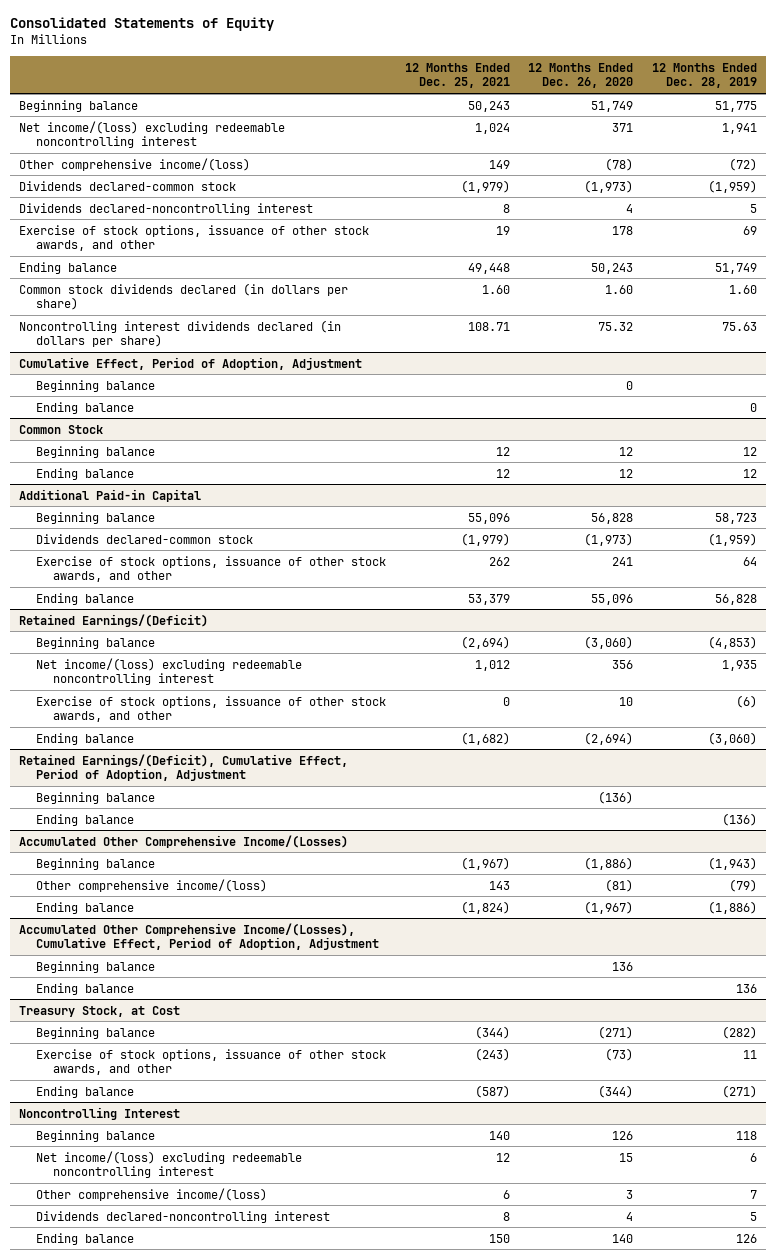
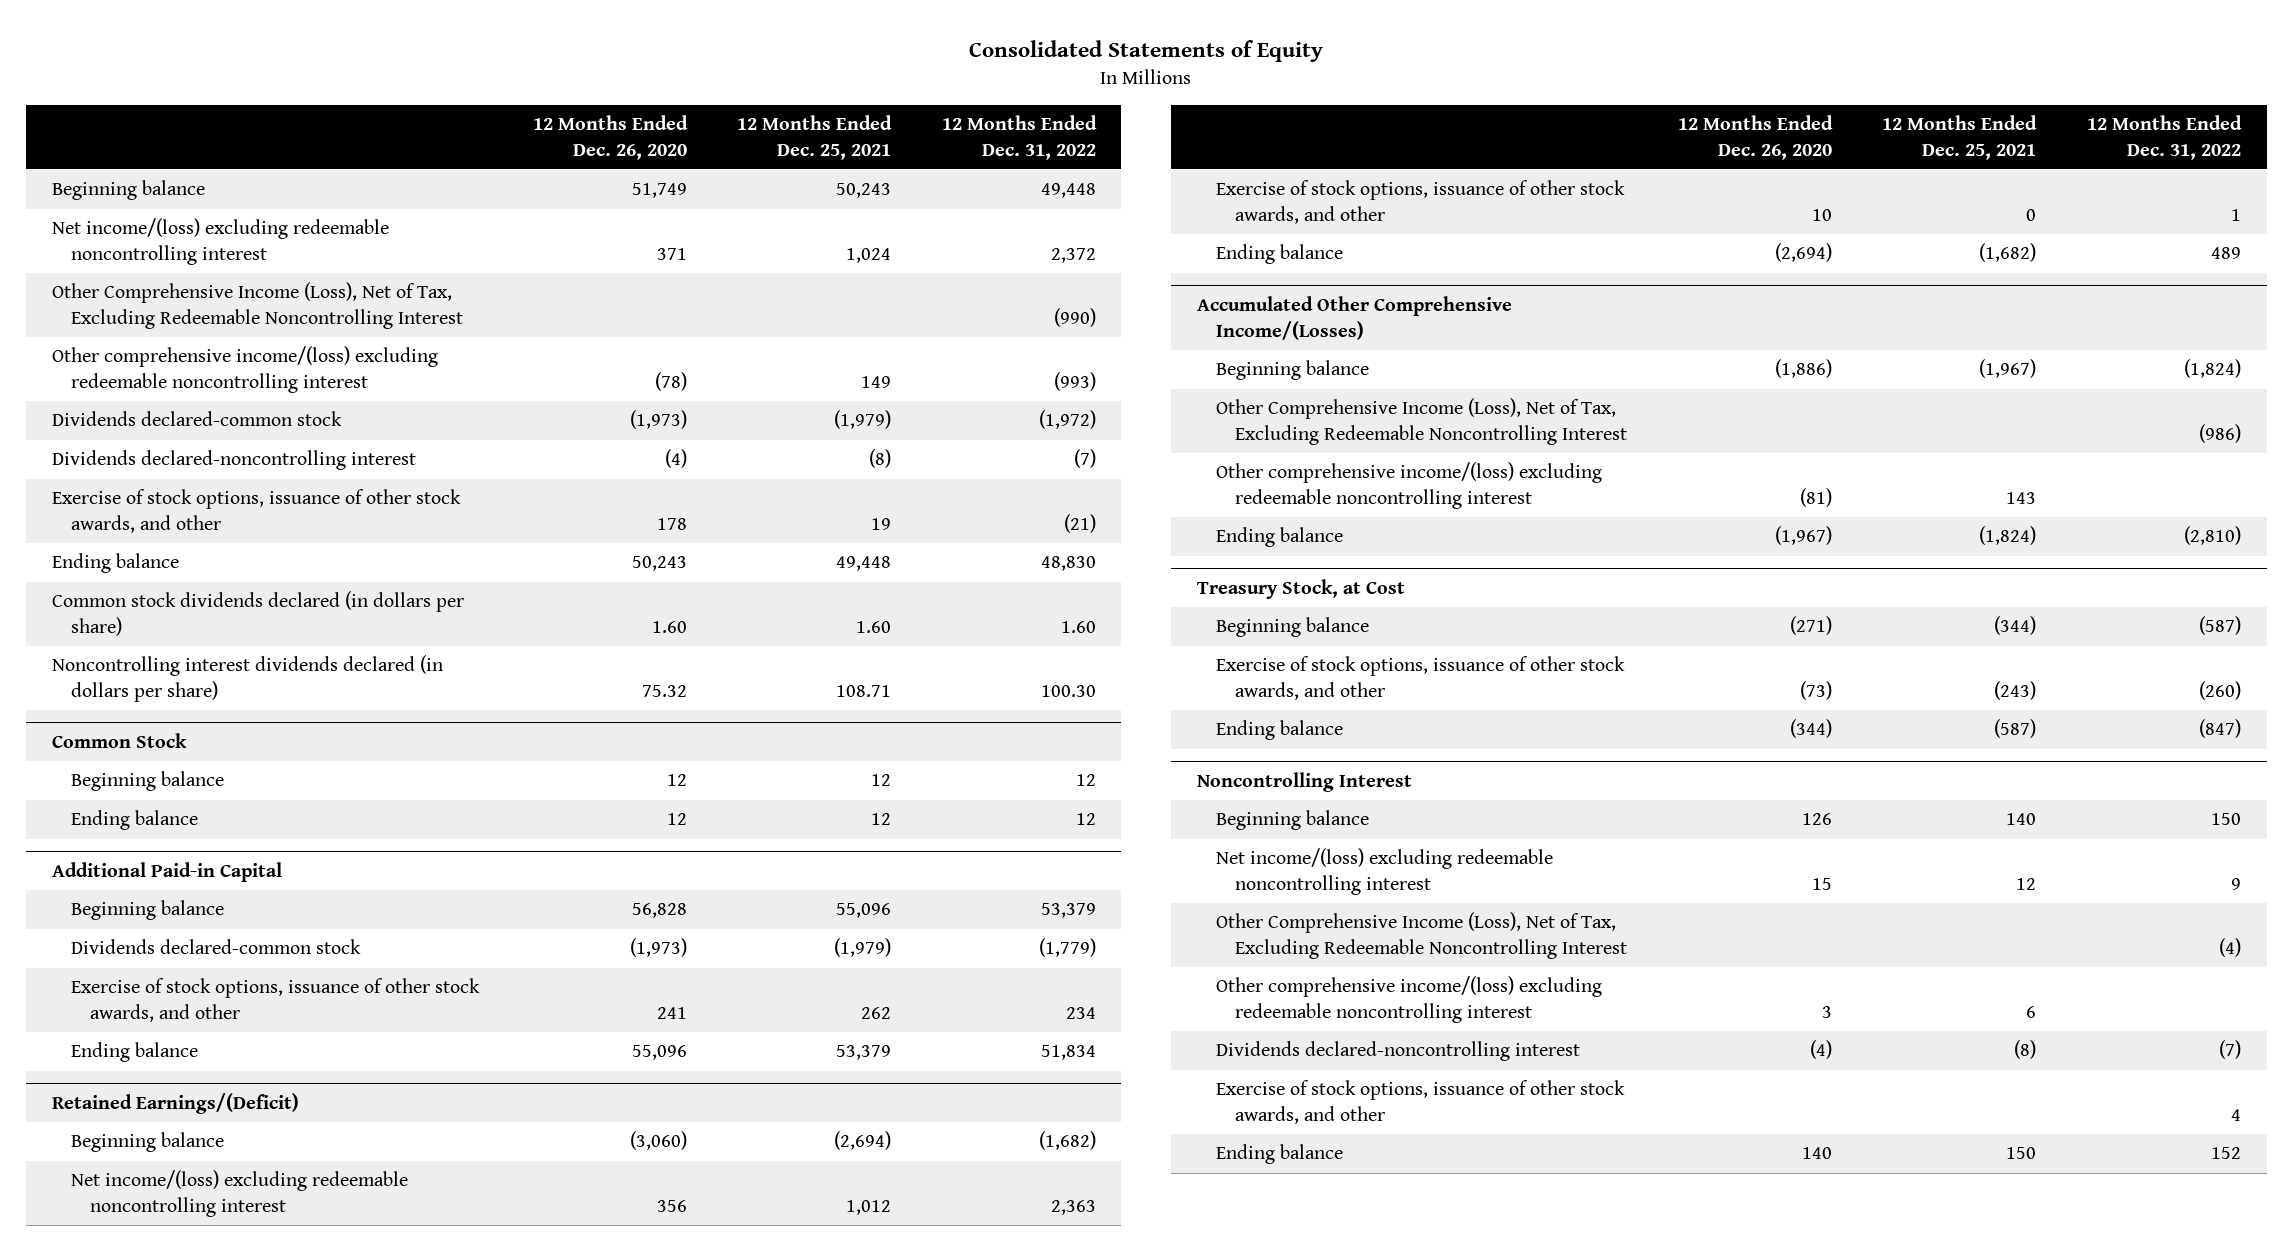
- | 12 Months Ended Dec. 25, 2021 | 12 Months Ended Dec. 26, 2020 | 12 Months Ended Dec. 28, 2019
+ | 12 Months Ended Dec. 26, 2020 | 12 Months Ended Dec. 25, 2021 | 12 Months Ended Dec. 31, 2022
- Other comprehensive income/(loss) | 149 | (78) | (72)
+ Other Comprehensive Income (Loss), Net of Tax, Excluding Redeemable Noncontrolling Interest | | | (990)
+ Other comprehensive income/(loss) excluding redeemable noncontrolling interest | (78) | 149 | (993)
- Dividends declared-noncontrolling interest | 8 | 4 | 5
+ Dividends declared-noncontrolling interest | (4) | (8) | (7)
- Cumulative Effect, Period of Adoption, Adjustment
- Beginning balance | | 0 |
- Ending balance | | | 0
- Retained Earnings/(Deficit), Cumulative Effect, Period of Adoption, Adjustment
- Beginning balance | | (136) |
- Ending balance | | | (136)
@ Accumulated Other Comprehensive Income/(Losses)
- Other comprehensive income/(loss) | 143 | (81) | (79)
+ Other Comprehensive Income (Loss), Net of Tax, Excluding Redeemable Noncontrolling Interest | | | (986)
+ Other comprehensive income/(loss) excluding redeemable noncontrolling interest | (81) | 143 |
- Accumulated Other Comprehensive Income/(Losses), Cumulative Effect, Period of Adoption, Adjustment
- Beginning balance | | 136 |
- Ending balance | | | 136
@ Noncontrolling Interest
- Other comprehensive income/(loss) | 6 | 3 | 7
- Dividends declared-noncontrolling interest | 8 | 4 | 5
+ Other Comprehensive Income (Loss), Net of Tax, Excluding Redeemable Noncontrolling Interest | | | (4)
+ Other comprehensive income/(loss) excluding redeemable noncontrolling interest | 3 | 6 |
+ Dividends declared-noncontrolling interest | (4) | (8) | (7)
+ Exercise of stock options, issuance of other stock awards, and other | | | 4

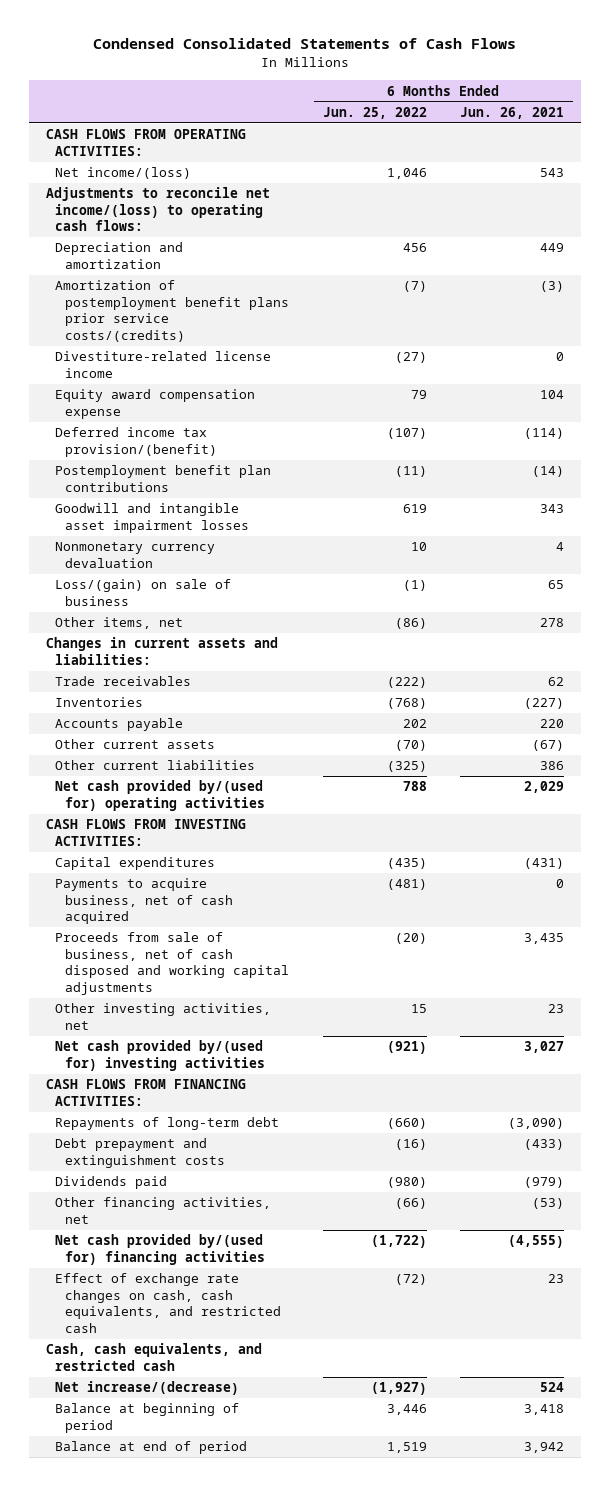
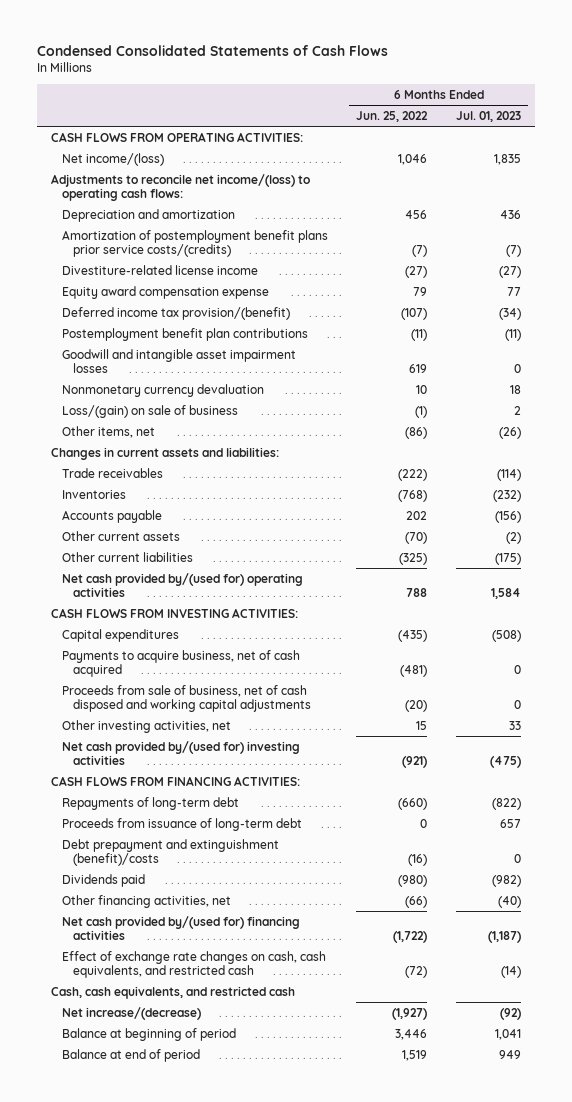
- | 6 Months Ended Jun. 25, 2022 | 6 Months Ended Jun. 26, 2021
+ | 6 Months Ended Jun. 25, 2022 | 6 Months Ended Jul. 01, 2023
- Debt prepayment and extinguishment costs | (16) | (433)
+ Proceeds from issuance of long-term debt | 0 | 657
+ Debt prepayment and extinguishment (benefit)/costs | (16) | 0

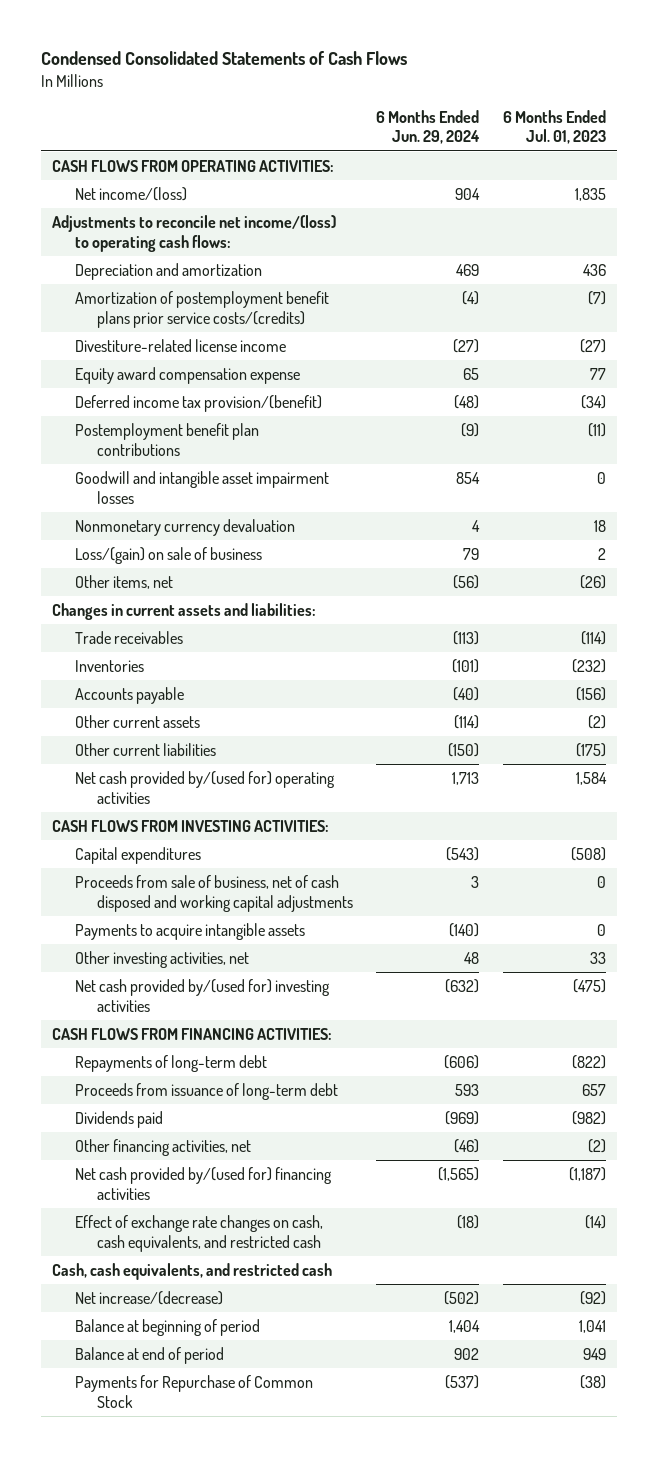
- | 6 Months Ended Jun. 25, 2022 | 6 Months Ended Jul. 01, 2023
+ | 6 Months Ended Jun. 29, 2024 | 6 Months Ended Jul. 01, 2023
- Payments to acquire business, net of cash acquired | (481) | 0
+ Payments to acquire intangible assets | (140) | 0
- Debt prepayment and extinguishment (benefit)/costs | (16) | 0
- Other financing activities, net | (66) | (40)
+ Other financing activities, net | (46) | (2)
+ Payments for Repurchase of Common Stock | (537) | (38)

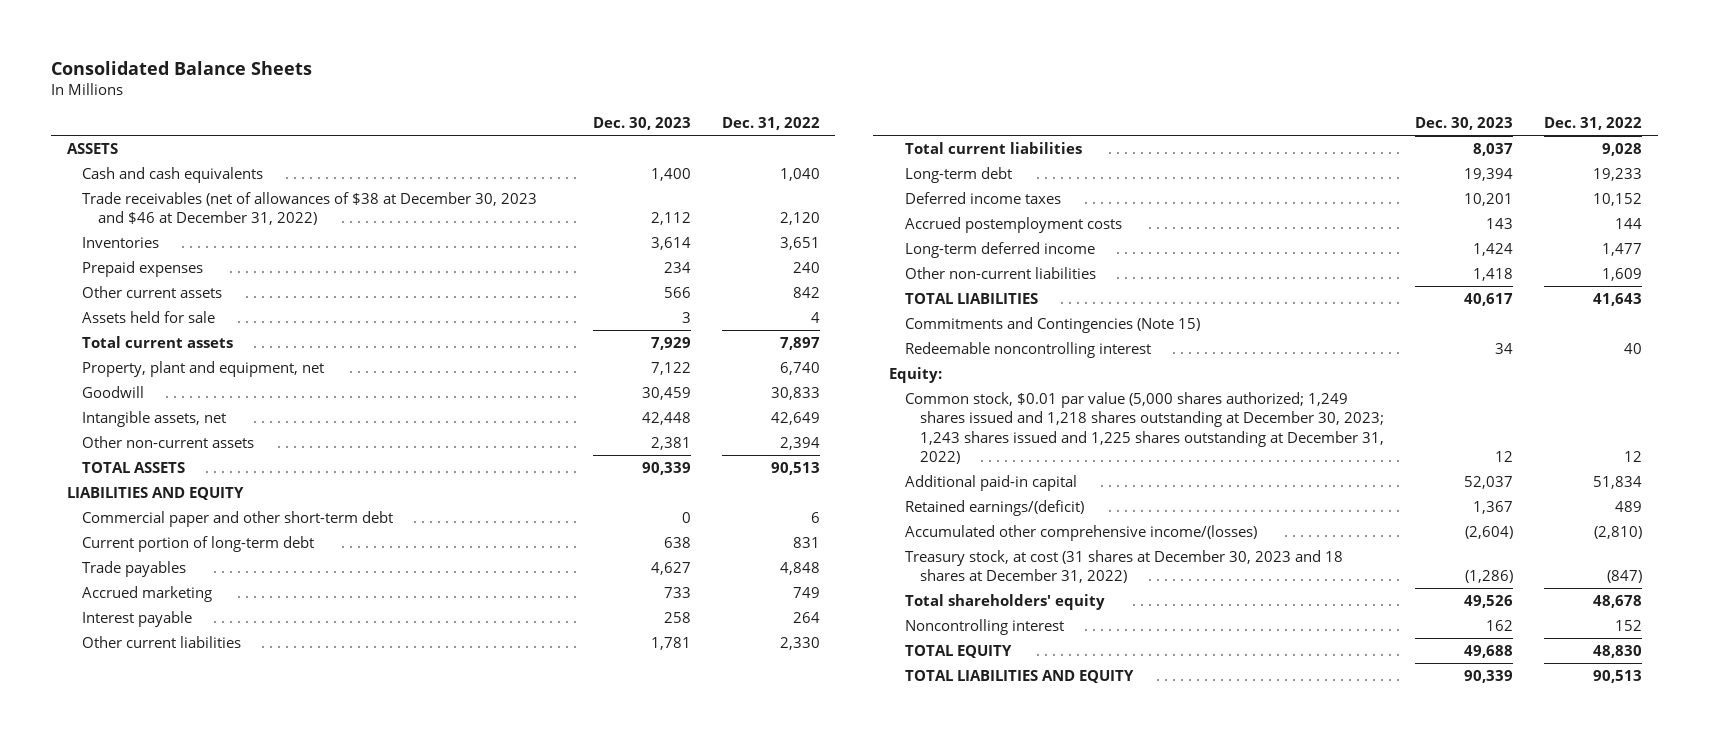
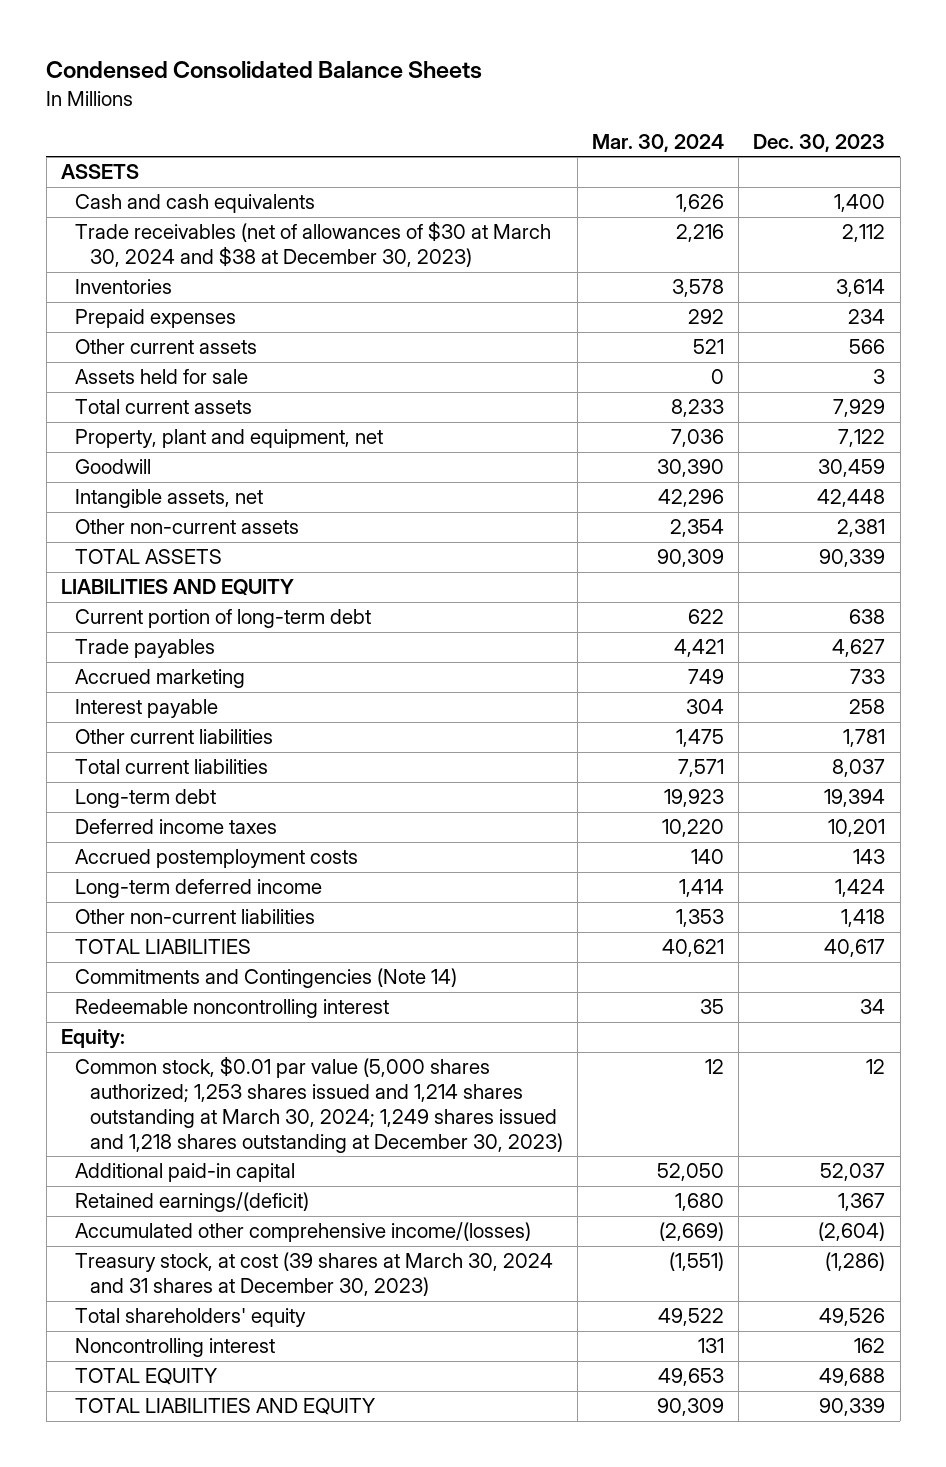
- Consolidated Balance Sheets
+ Condensed Consolidated Balance Sheets
- | Dec. 30, 2023 | Dec. 31, 2022
+ | Mar. 30, 2024 | Dec. 30, 2023
- Trade receivables (net of allowances of $38 at December 30, 2023 and $46 at December 31, 2022) | 2,112 | 2,120
+ Trade receivables (net of allowances of $30 at March 30, 2024 and $38 at December 30, 2023) | 2,216 | 2,112
- Commercial paper and other short-term debt | 0 | 6
- Commitments and Contingencies (Note 15)
+ Commitments and Contingencies (Note 14)
- Common stock, $0.01 par value (5,000 shares authorized; 1,249 shares issued and 1,218 shares outstanding at December 30, 2023; 1,243 shares issued and 1,225 shares outstanding at December 31, 2022) | 12 | 12
+ Common stock, $0.01 par value (5,000 shares authorized; 1,253 shares issued and 1,214 shares outstanding at March 30, 2024; 1,249 shares issued and 1,218 shares outstanding at December 30, 2023) | 12 | 12
- Treasury stock, at cost (31 shares at December 30, 2023 and 18 shares at December 31, 2022) | (1,286) | (847)
+ Treasury stock, at cost (39 shares at March 30, 2024 and 31 shares at December 30, 2023) | (1,551) | (1,286)

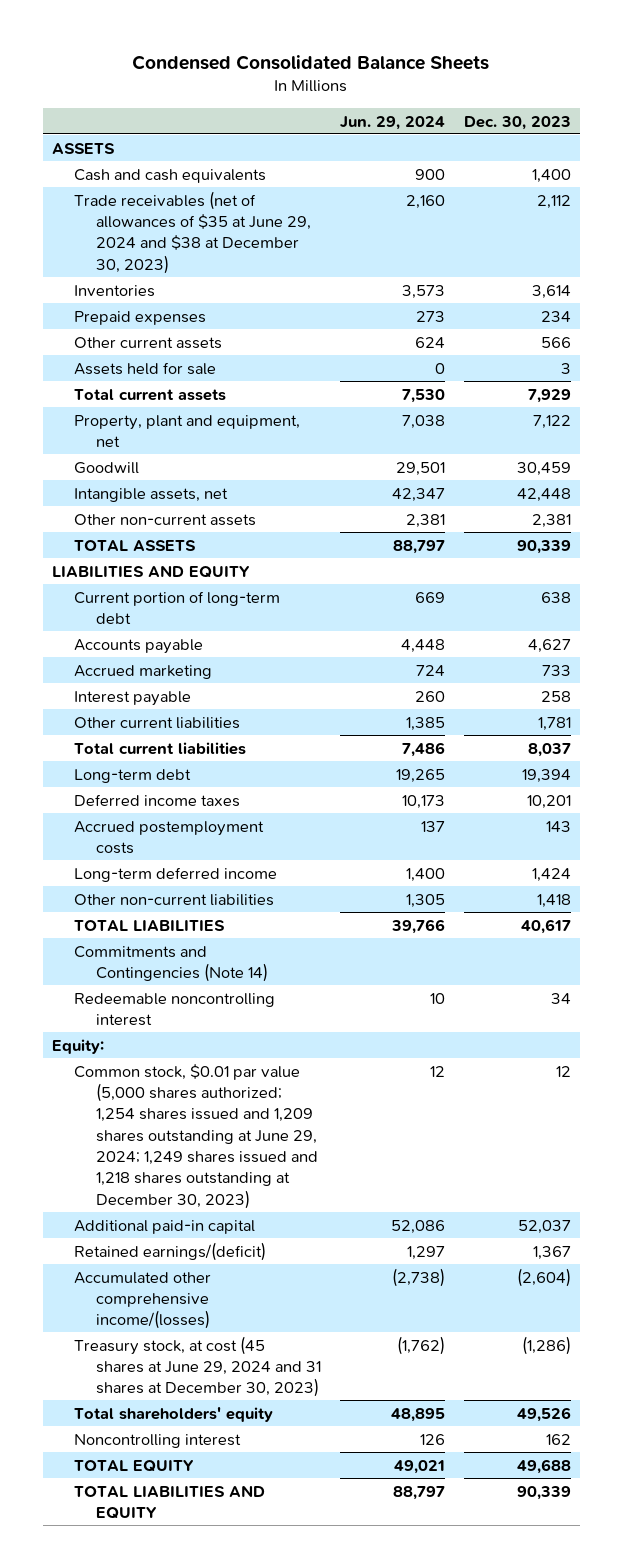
- | Mar. 30, 2024 | Dec. 30, 2023
+ | Jun. 29, 2024 | Dec. 30, 2023
- Trade receivables (net of allowances of $30 at March 30, 2024 and $38 at December 30, 2023) | 2,216 | 2,112
+ Trade receivables (net of allowances of $35 at June 29, 2024 and $38 at December 30, 2023) | 2,160 | 2,112
- Trade payables | 4,421 | 4,627
+ Accounts payable | 4,448 | 4,627
- Common stock, $0.01 par value (5,000 shares authorized; 1,253 shares issued and 1,214 shares outstanding at March 30, 2024; 1,249 shares issued and 1,218 shares outstanding at December 30, 2023) | 12 | 12
+ Common stock, $0.01 par value (5,000 shares authorized; 1,254 shares issued and 1,209 shares outstanding at June 29, 2024; 1,249 shares issued and 1,218 shares outstanding at December 30, 2023) | 12 | 12
- Treasury stock, at cost (39 shares at March 30, 2024 and 31 shares at December 30, 2023) | (1,551) | (1,286)
+ Treasury stock, at cost (45 shares at June 29, 2024 and 31 shares at December 30, 2023) | (1,762) | (1,286)

